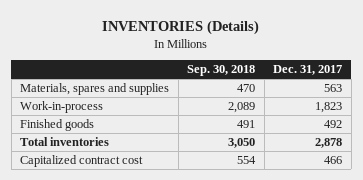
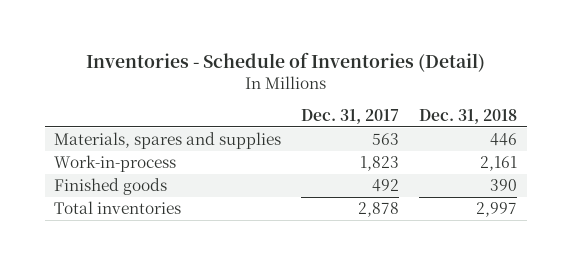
- INVENTORIES (Details)
+ Inventories - Schedule of Inventories (Detail)
- | Sep. 30, 2018 | Dec. 31, 2017
+ | Dec. 31, 2017 | Dec. 31, 2018
- Capitalized contract cost | 554 | 466

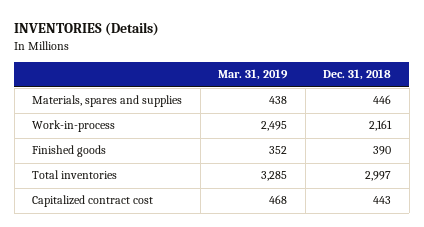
- Inventories - Schedule of Inventories (Detail)
+ INVENTORIES (Details)
- | Dec. 31, 2017 | Dec. 31, 2018
+ | Mar. 31, 2019 | Dec. 31, 2018
+ Capitalized contract cost | 468 | 443

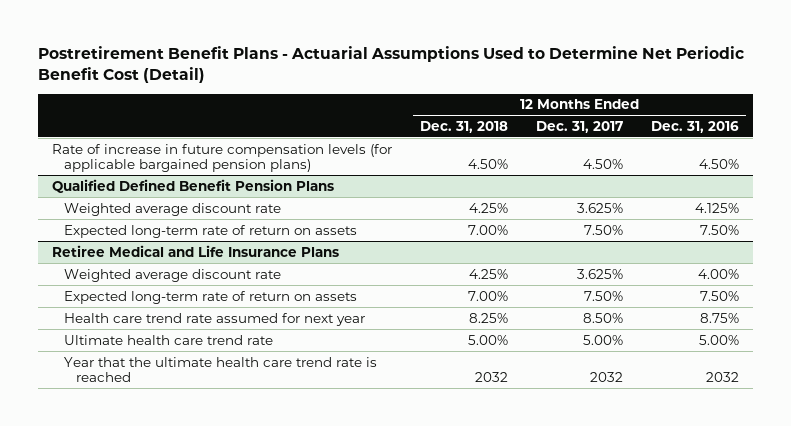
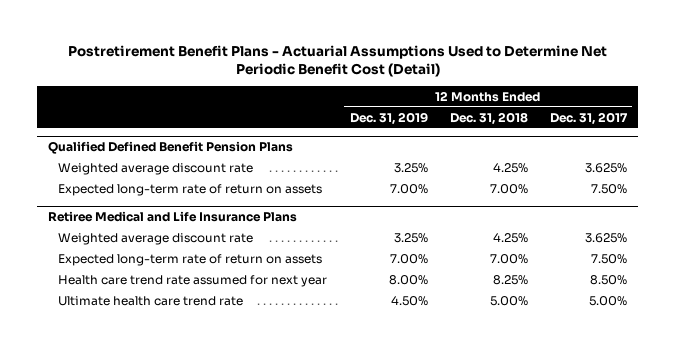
- | 12 Months Ended Dec. 31, 2018 | 12 Months Ended Dec. 31, 2017 | 12 Months Ended Dec. 31, 2016
+ | 12 Months Ended Dec. 31, 2019 | 12 Months Ended Dec. 31, 2018 | 12 Months Ended Dec. 31, 2017
- Rate of increase in future compensation levels (for applicable bargained pension plans) | 4.50% | 4.50% | 4.50%
@ Retiree Medical and Life Insurance Plans
- Year that the ultimate health care trend rate is reached | 2032 | 2032 | 2032

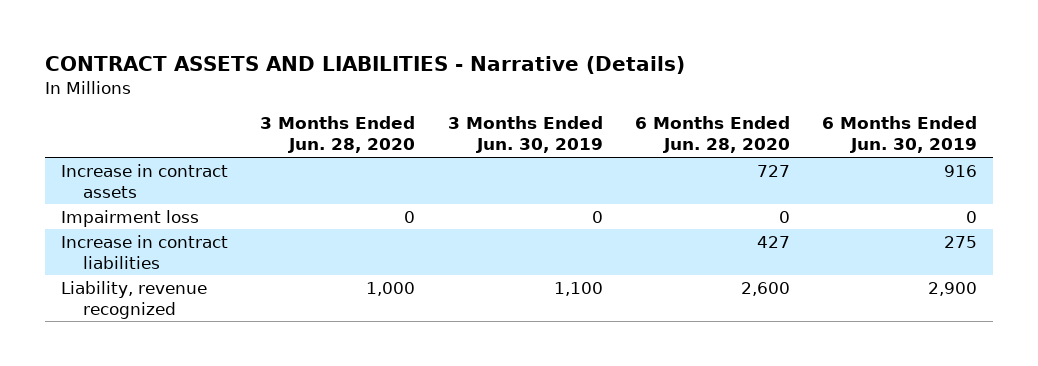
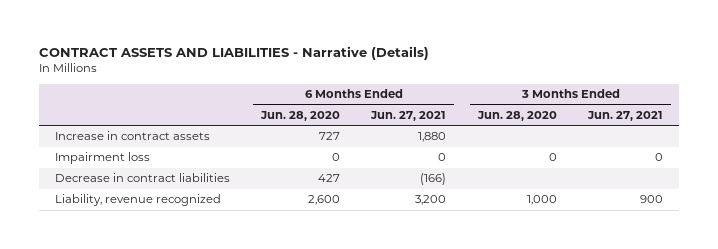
- | 3 Months Ended Jun. 28, 2020 | 3 Months Ended Jun. 30, 2019 | 6 Months Ended Jun. 28, 2020 | 6 Months Ended Jun. 30, 2019
+ | 6 Months Ended Jun. 28, 2020 | 6 Months Ended Jun. 27, 2021 | 3 Months Ended Jun. 28, 2020 | 3 Months Ended Jun. 27, 2021
- Increase in contract liabilities | | | 427 | 275
+ Decrease in contract liabilities | 427 | (166) | |

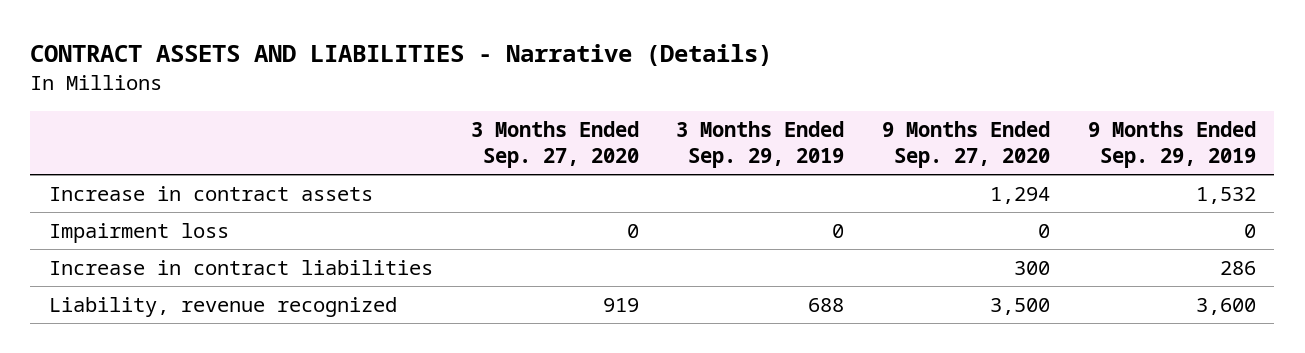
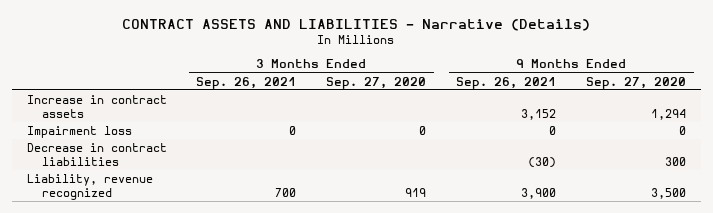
- | 3 Months Ended Sep. 27, 2020 | 3 Months Ended Sep. 29, 2019 | 9 Months Ended Sep. 27, 2020 | 9 Months Ended Sep. 29, 2019
+ | 3 Months Ended Sep. 26, 2021 | 3 Months Ended Sep. 27, 2020 | 9 Months Ended Sep. 26, 2021 | 9 Months Ended Sep. 27, 2020
- Increase in contract liabilities | | | 300 | 286
+ Decrease in contract liabilities | | | (30) | 300

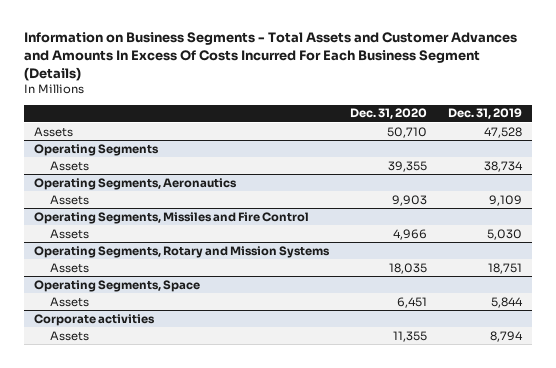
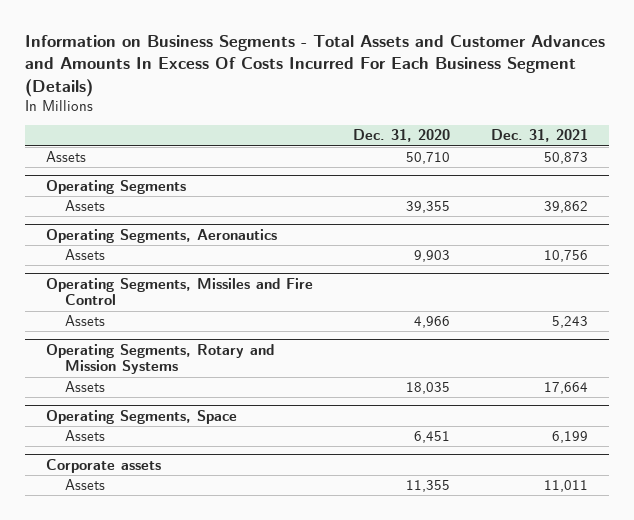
- | Dec. 31, 2020 | Dec. 31, 2019
+ | Dec. 31, 2020 | Dec. 31, 2021
- Corporate activities
+ Corporate assets

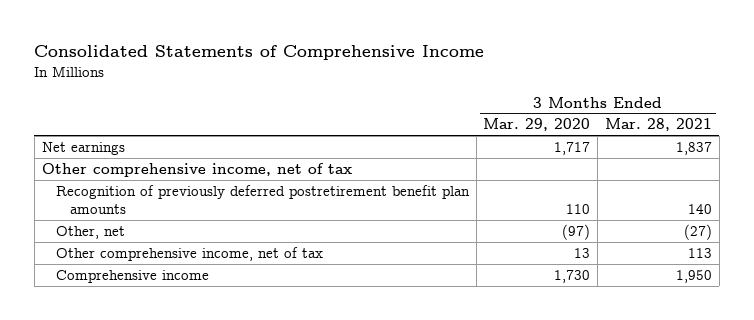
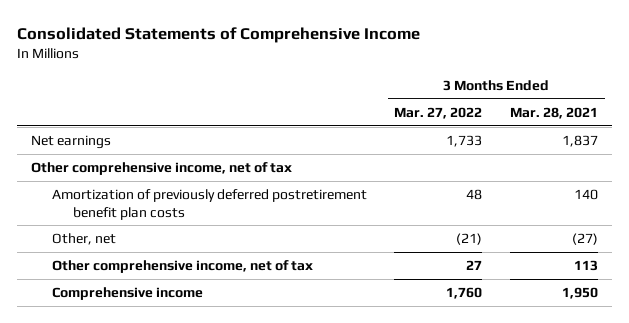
- | 3 Months Ended Mar. 29, 2020 | 3 Months Ended Mar. 28, 2021
+ | 3 Months Ended Mar. 27, 2022 | 3 Months Ended Mar. 28, 2021
- Recognition of previously deferred postretirement benefit plan amounts | 110 | 140
+ Amortization of previously deferred postretirement benefit plan costs | 48 | 140

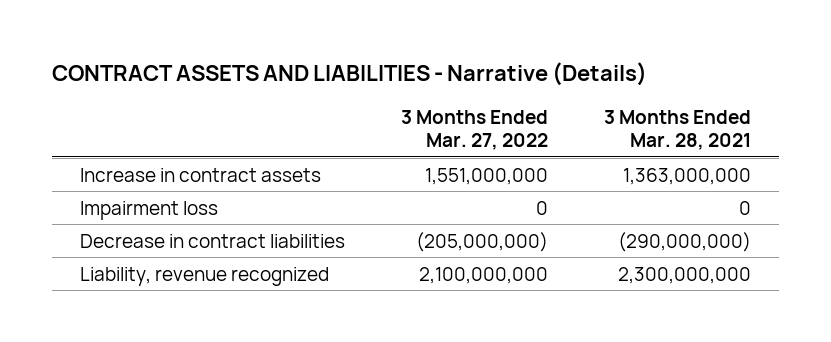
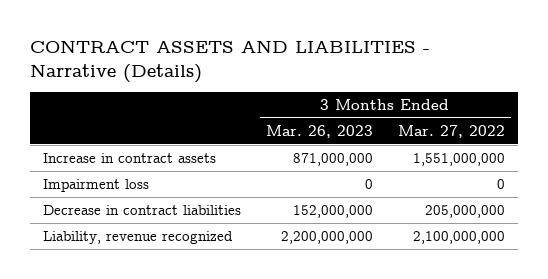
- | 3 Months Ended Mar. 27, 2022 | 3 Months Ended Mar. 28, 2021
+ | 3 Months Ended Mar. 26, 2023 | 3 Months Ended Mar. 27, 2022
- Decrease in contract liabilities | (205,000,000) | (290,000,000)
+ Decrease in contract liabilities | 152,000,000 | 205,000,000

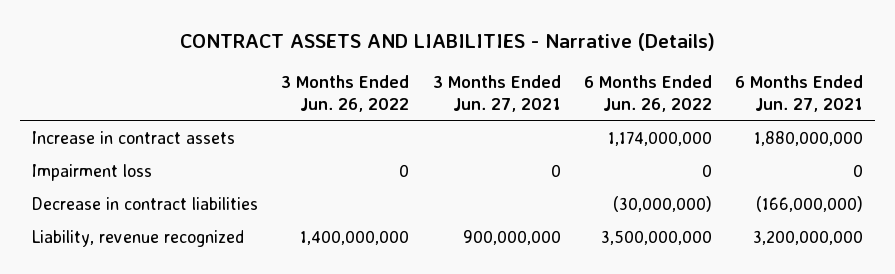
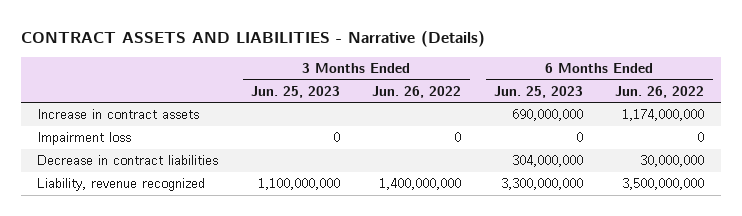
- | 3 Months Ended Jun. 26, 2022 | 3 Months Ended Jun. 27, 2021 | 6 Months Ended Jun. 26, 2022 | 6 Months Ended Jun. 27, 2021
+ | 3 Months Ended Jun. 25, 2023 | 3 Months Ended Jun. 26, 2022 | 6 Months Ended Jun. 25, 2023 | 6 Months Ended Jun. 26, 2022
- Decrease in contract liabilities | | | (30,000,000) | (166,000,000)
+ Decrease in contract liabilities | | | 304,000,000 | 30,000,000

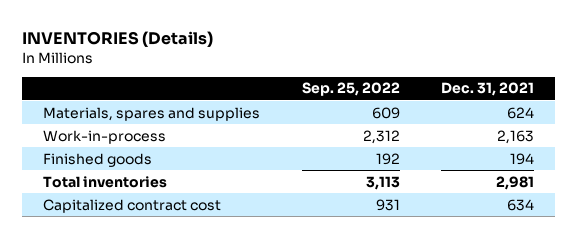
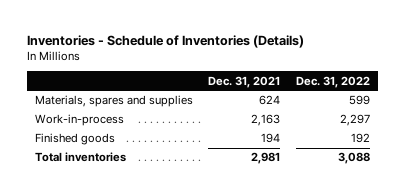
- INVENTORIES (Details)
+ Inventories - Schedule of Inventories (Details)
- | Sep. 25, 2022 | Dec. 31, 2021
+ | Dec. 31, 2021 | Dec. 31, 2022
- Capitalized contract cost | 931 | 634

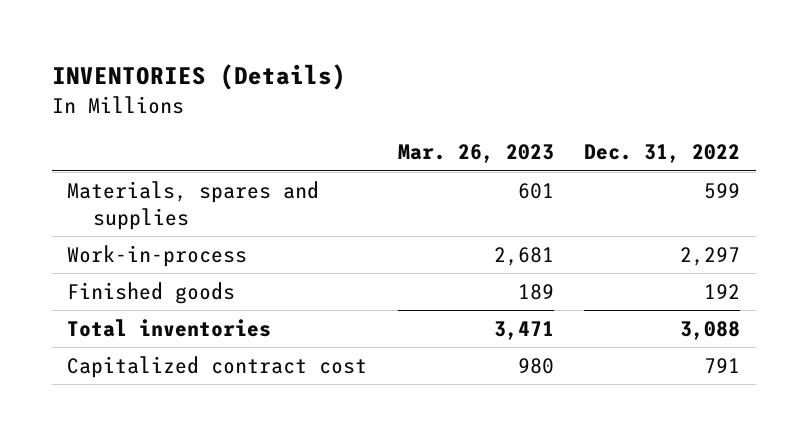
- Inventories - Schedule of Inventories (Details)
+ INVENTORIES (Details)
- | Dec. 31, 2021 | Dec. 31, 2022
+ | Mar. 26, 2023 | Dec. 31, 2022
+ Capitalized contract cost | 980 | 791

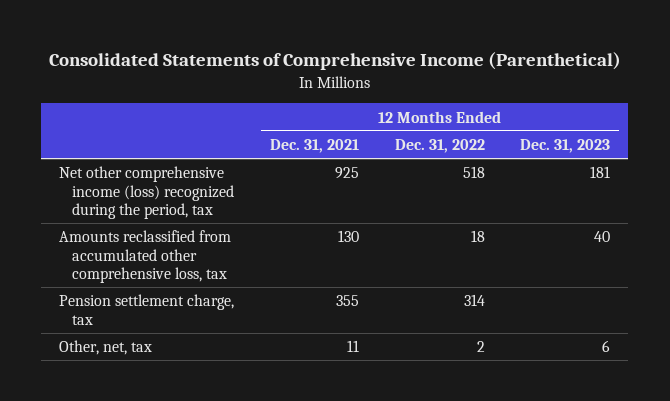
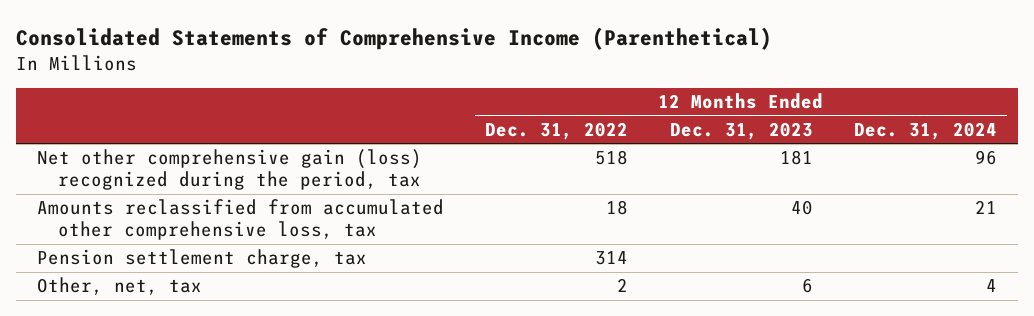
- | 12 Months Ended Dec. 31, 2021 | 12 Months Ended Dec. 31, 2022 | 12 Months Ended Dec. 31, 2023
+ | 12 Months Ended Dec. 31, 2022 | 12 Months Ended Dec. 31, 2023 | 12 Months Ended Dec. 31, 2024
- Net other comprehensive income (loss) recognized during the period, tax | 925 | 518 | 181
+ Net other comprehensive gain (loss) recognized during the period, tax | 518 | 181 | 96

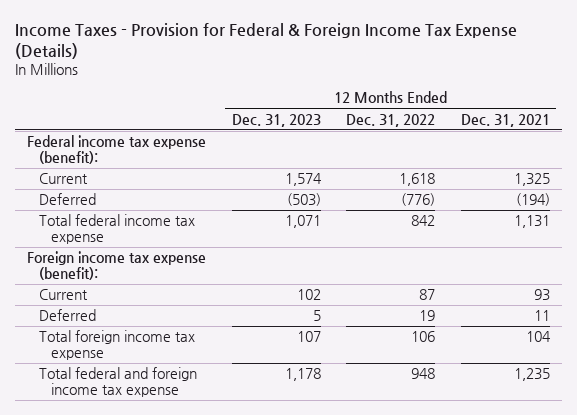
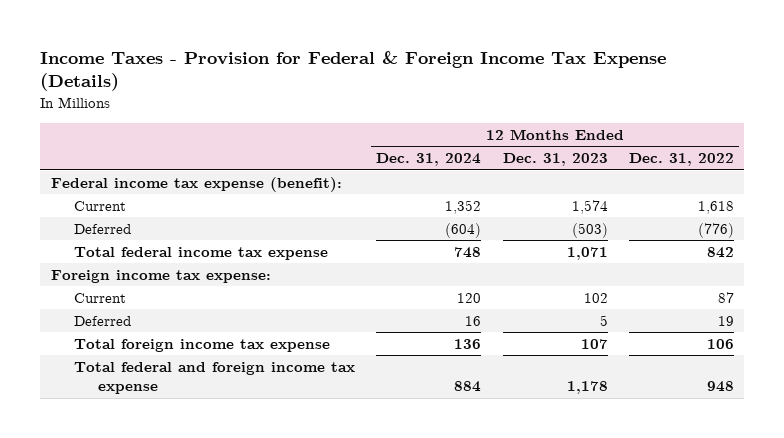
- | 12 Months Ended Dec. 31, 2023 | 12 Months Ended Dec. 31, 2022 | 12 Months Ended Dec. 31, 2021
+ | 12 Months Ended Dec. 31, 2024 | 12 Months Ended Dec. 31, 2023 | 12 Months Ended Dec. 31, 2022
- Foreign income tax expense (benefit):
+ Foreign income tax expense:

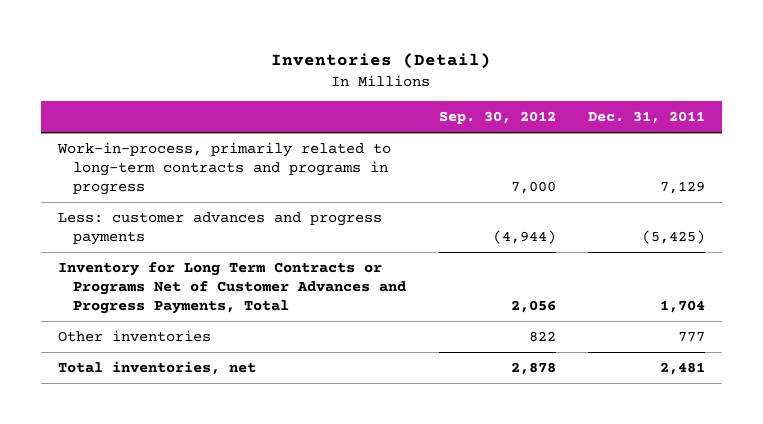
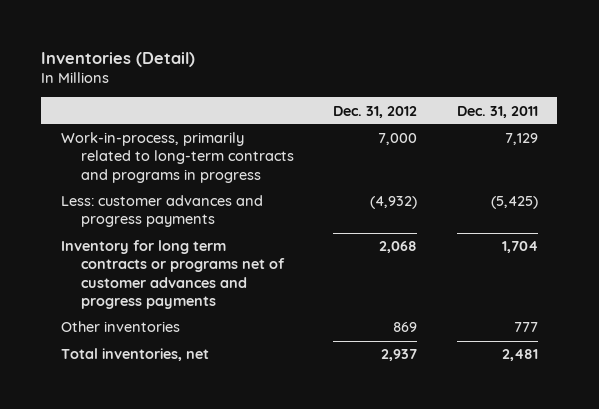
- | Sep. 30, 2012 | Dec. 31, 2011
+ | Dec. 31, 2012 | Dec. 31, 2011
- Inventory for Long Term Contracts or Programs Net of Customer Advances and Progress Payments, Total | 2,056 | 1,704
+ Inventory for long term contracts or programs net of customer advances and progress payments | 2,068 | 1,704

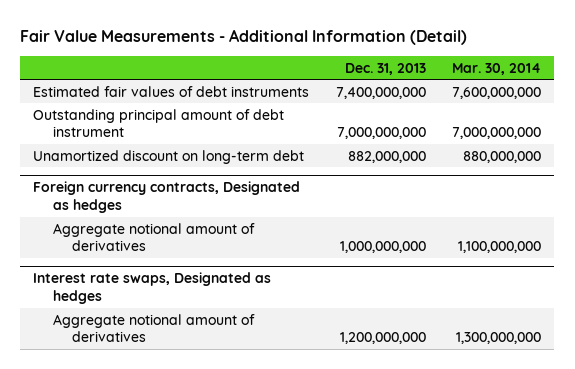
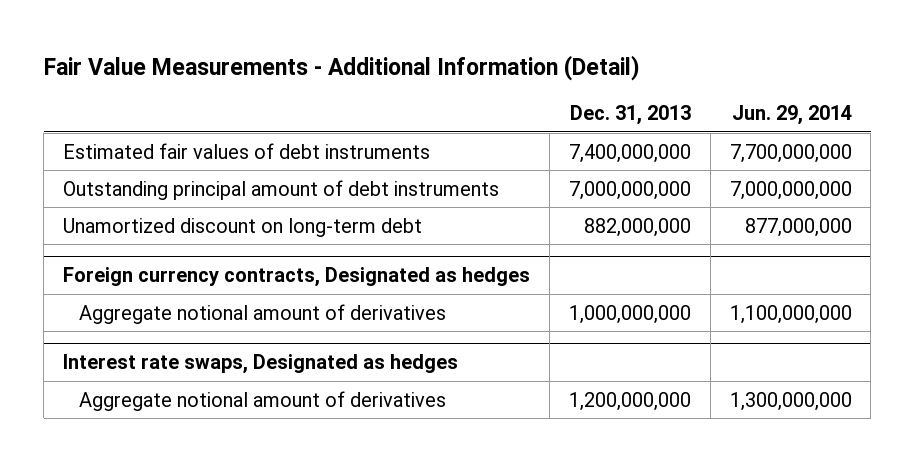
- | Dec. 31, 2013 | Mar. 30, 2014
+ | Dec. 31, 2013 | Jun. 29, 2014
- Outstanding principal amount of debt instrument | 7,000,000,000 | 7,000,000,000
+ Outstanding principal amount of debt instruments | 7,000,000,000 | 7,000,000,000

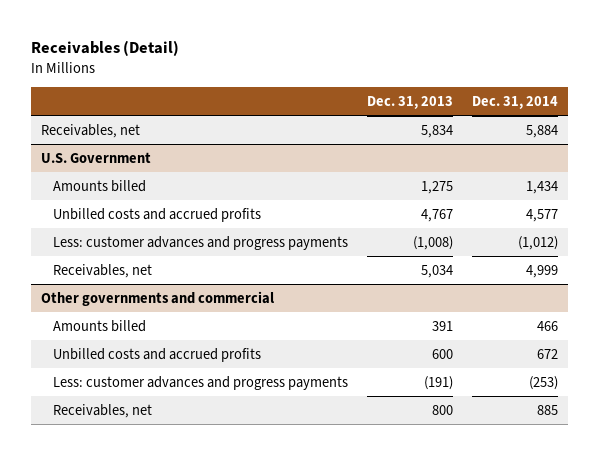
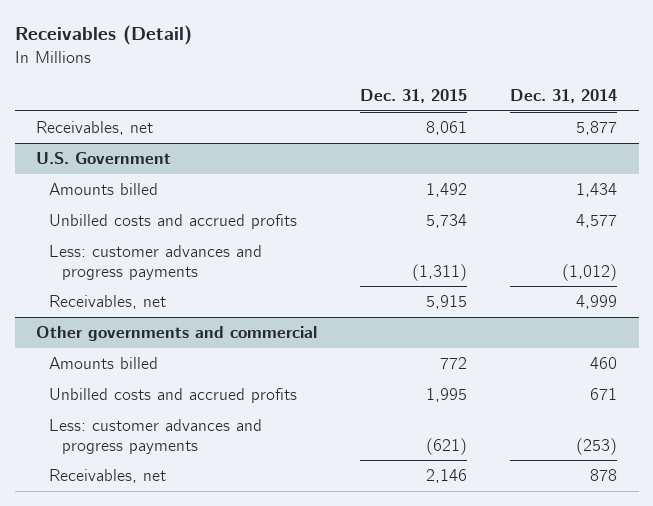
- | Dec. 31, 2013 | Dec. 31, 2014
+ | Dec. 31, 2015 | Dec. 31, 2014
- Receivables, net | 5,834 | 5,884
+ Receivables, net | 8,061 | 5,877
@ Other governments and commercial
- Amounts billed | 391 | 466
- Unbilled costs and accrued profits | 600 | 672
+ Amounts billed | 772 | 460
+ Unbilled costs and accrued profits | 1,995 | 671
- Receivables, net | 800 | 885
+ Receivables, net | 2,146 | 878

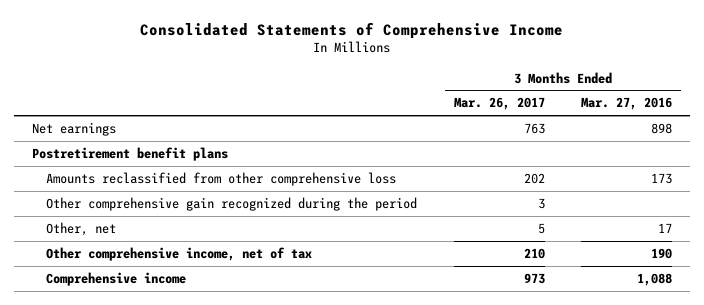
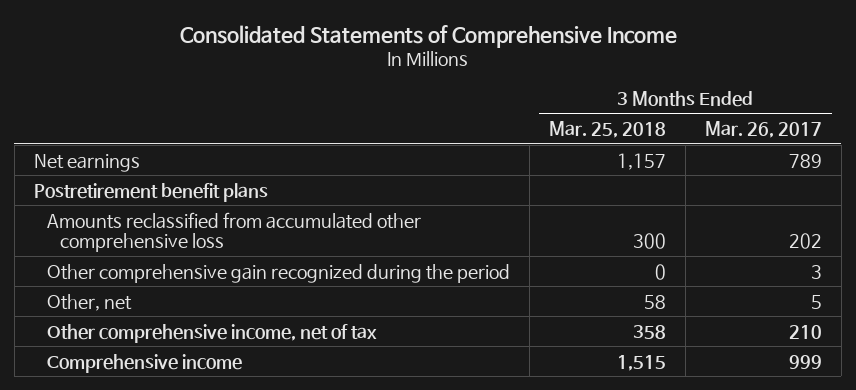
- | 3 Months Ended Mar. 26, 2017 | 3 Months Ended Mar. 27, 2016
+ | 3 Months Ended Mar. 25, 2018 | 3 Months Ended Mar. 26, 2017
- Net earnings | 763 | 898
+ Net earnings | 1,157 | 789
- Amounts reclassified from other comprehensive loss | 202 | 173
+ Amounts reclassified from accumulated other comprehensive loss | 300 | 202
- Comprehensive income | 973 | 1,088
+ Comprehensive income | 1,515 | 999

